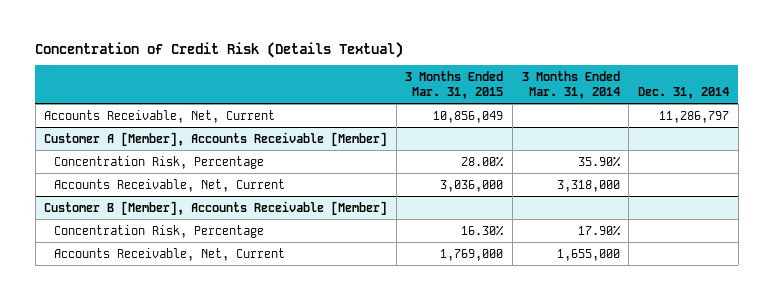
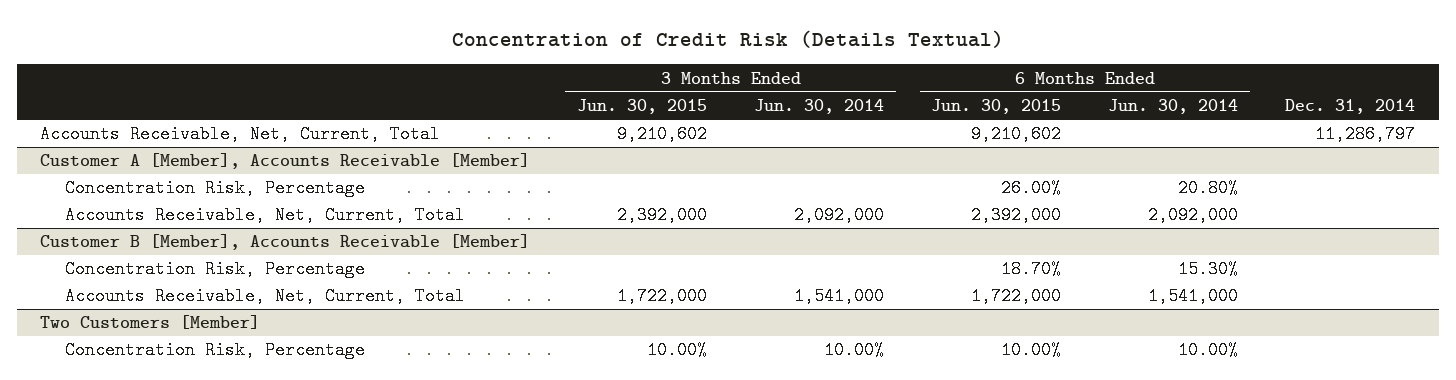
- | 3 Months Ended Mar. 31, 2015 | 3 Months Ended Mar. 31, 2014 | Dec. 31, 2014
+ | 3 Months Ended Jun. 30, 2015 | 3 Months Ended Jun. 30, 2014 | 6 Months Ended Jun. 30, 2015 | 6 Months Ended Jun. 30, 2014 | Dec. 31, 2014
- Accounts Receivable, Net, Current | 10,856,049 | | 11,286,797
+ Accounts Receivable, Net, Current, Total | 9,210,602 | | 9,210,602 | | 11,286,797
@ Customer A [Member], Accounts Receivable [Member]
- Accounts Receivable, Net, Current | 3,036,000 | 3,318,000 |
+ Accounts Receivable, Net, Current, Total | 2,392,000 | 2,092,000 | 2,392,000 | 2,092,000 |
@ Customer B [Member], Accounts Receivable [Member]
- Accounts Receivable, Net, Current | 1,769,000 | 1,655,000 |
+ Accounts Receivable, Net, Current, Total | 1,722,000 | 1,541,000 | 1,722,000 | 1,541,000 |
+ Two Customers [Member]
+ Concentration Risk, Percentage | 10.00% | 10.00% | 10.00% | 10.00% |

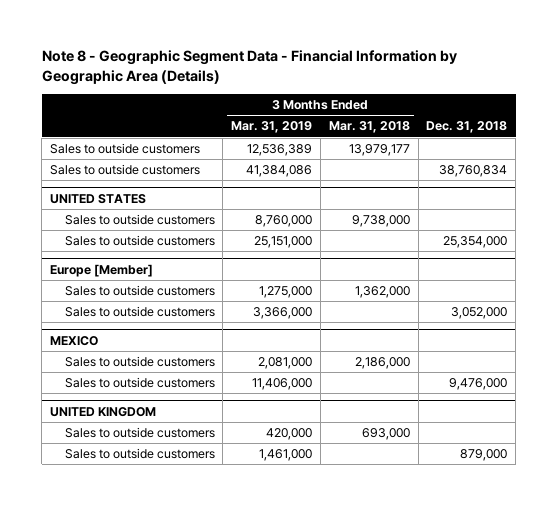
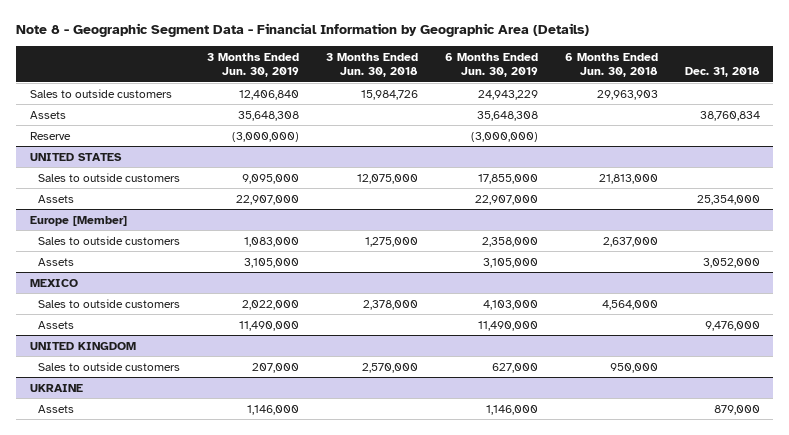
- | 3 Months Ended Mar. 31, 2019 | 3 Months Ended Mar. 31, 2018 | Dec. 31, 2018
+ | 3 Months Ended Jun. 30, 2019 | 3 Months Ended Jun. 30, 2018 | 6 Months Ended Jun. 30, 2019 | 6 Months Ended Jun. 30, 2018 | Dec. 31, 2018
- Sales to outside customers | 41,384,086 | | 38,760,834
+ Assets | 35,648,308 | | 35,648,308 | | 38,760,834
+ Reserve | (3,000,000) | | (3,000,000) | |
@ UNITED STATES
- Sales to outside customers | 25,151,000 | | 25,354,000
+ Assets | 22,907,000 | | 22,907,000 | | 25,354,000
@ Europe [Member]
- Sales to outside customers | 3,366,000 | | 3,052,000
+ Assets | 3,105,000 | | 3,105,000 | | 3,052,000
@ MEXICO
- Sales to outside customers | 11,406,000 | | 9,476,000
+ Assets | 11,490,000 | | 11,490,000 | | 9,476,000
@ UNITED KINGDOM
- Sales to outside customers | 1,461,000 | | 879,000
+ UKRAINE
+ Assets | 1,146,000 | | 1,146,000 | | 879,000

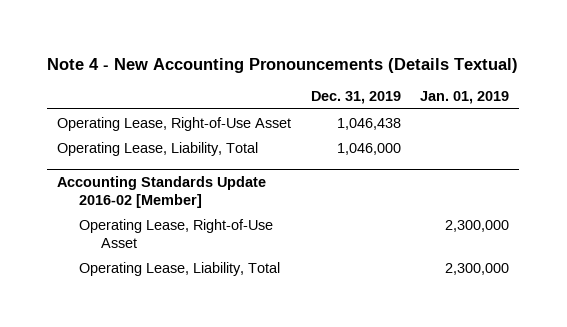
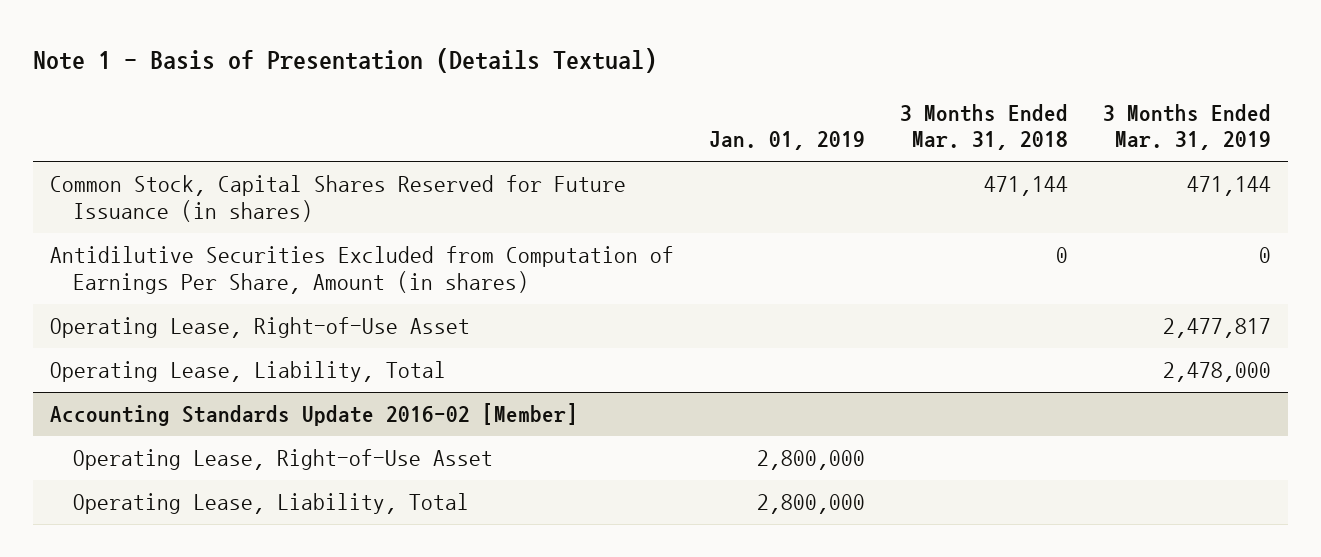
- Note 4 - New Accounting Pronouncements (Details Textual)
+ Note 1 - Basis of Presentation (Details Textual)
- | Dec. 31, 2019 | Jan. 01, 2019
+ | Jan. 01, 2019 | 3 Months Ended Mar. 31, 2018 | 3 Months Ended Mar. 31, 2019
+ Common Stock, Capital Shares Reserved for Future Issuance (in shares) | | 471,144 | 471,144
+ Antidilutive Securities Excluded from Computation of Earnings Per Share, Amount (in shares) | | 0 | 0
@ Accounting Standards Update 2016-02 [Member]
- Operating Lease, Right-of-Use Asset | | 2,300,000
- Operating Lease, Liability, Total | | 2,300,000
+ Operating Lease, Right-of-Use Asset | 2,800,000 | |
+ Operating Lease, Liability, Total | 2,800,000 | |

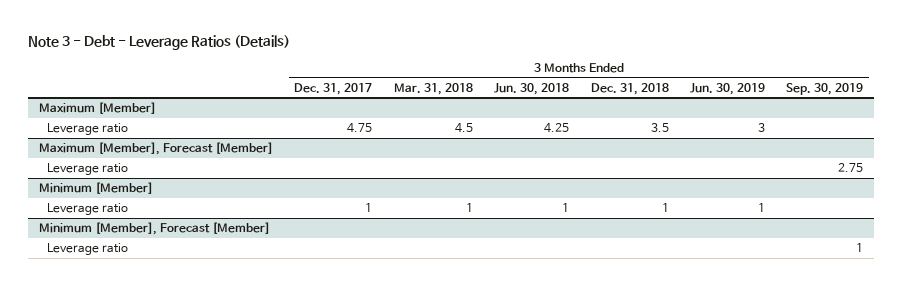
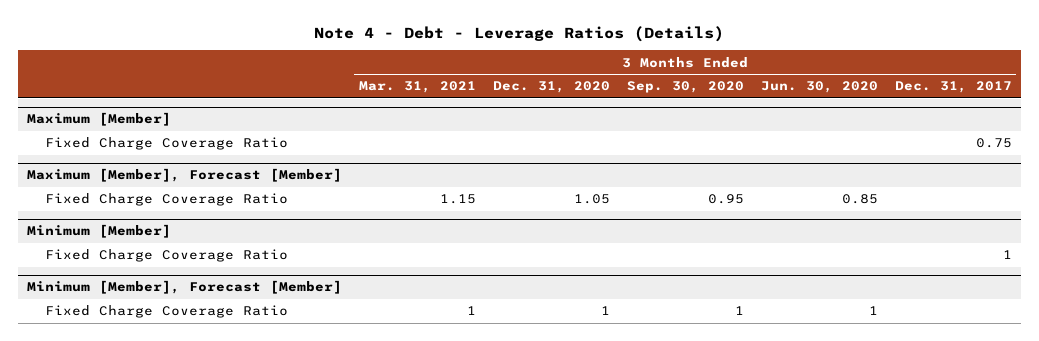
- Note 3 - Debt - Leverage Ratios (Details)
+ Note 4 - Debt - Leverage Ratios (Details)
- | 3 Months Ended Dec. 31, 2017 | 3 Months Ended Mar. 31, 2018 | 3 Months Ended Jun. 30, 2018 | 3 Months Ended Dec. 31, 2018 | 3 Months Ended Jun. 30, 2019 | 3 Months Ended Sep. 30, 2019
+ | 3 Months Ended Mar. 31, 2021 | 3 Months Ended Dec. 31, 2020 | 3 Months Ended Sep. 30, 2020 | 3 Months Ended Jun. 30, 2020 | 3 Months Ended Dec. 31, 2017
@ Maximum [Member]
- Leverage ratio | 4.75 | 4.5 | 4.25 | 3.5 | 3 |
+ Fixed Charge Coverage Ratio | | | | | 0.75
@ Maximum [Member], Forecast [Member]
- Leverage ratio | | | | | | 2.75
+ Fixed Charge Coverage Ratio | 1.15 | 1.05 | 0.95 | 0.85 |
@ Minimum [Member]
- Leverage ratio | 1 | 1 | 1 | 1 | 1 |
+ Fixed Charge Coverage Ratio | | | | | 1
@ Minimum [Member], Forecast [Member]
- Leverage ratio | | | | | | 1
+ Fixed Charge Coverage Ratio | 1 | 1 | 1 | 1 |

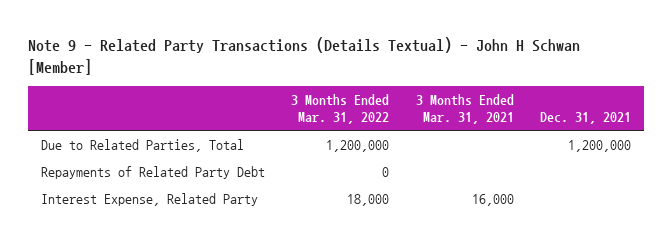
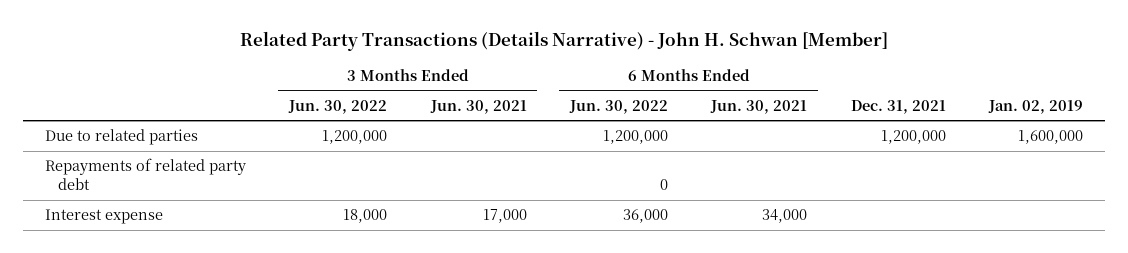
- Note 9 - Related Party Transactions (Details Textual) - John H Schwan [Member]
+ Related Party Transactions (Details Narrative) - John H. Schwan [Member]
- | 3 Months Ended Mar. 31, 2022 | 3 Months Ended Mar. 31, 2021 | Dec. 31, 2021
+ | 3 Months Ended Jun. 30, 2022 | 3 Months Ended Jun. 30, 2021 | 6 Months Ended Jun. 30, 2022 | 6 Months Ended Jun. 30, 2021 | Dec. 31, 2021 | Jan. 02, 2019
- Due to Related Parties, Total | 1,200,000 | | 1,200,000
- Repayments of Related Party Debt | 0 | |
- Interest Expense, Related Party | 18,000 | 16,000 |
+ Due to related parties | 1,200,000 | | 1,200,000 | | 1,200,000 | 1,600,000
+ Repayments of related party debt | | | 0 | | |
+ Interest expense | 18,000 | 17,000 | 36,000 | 34,000 | |

